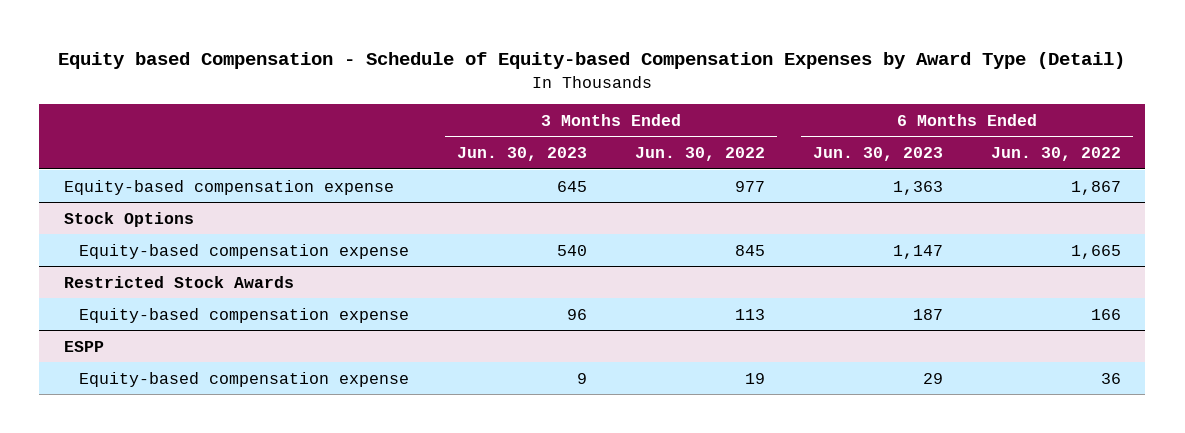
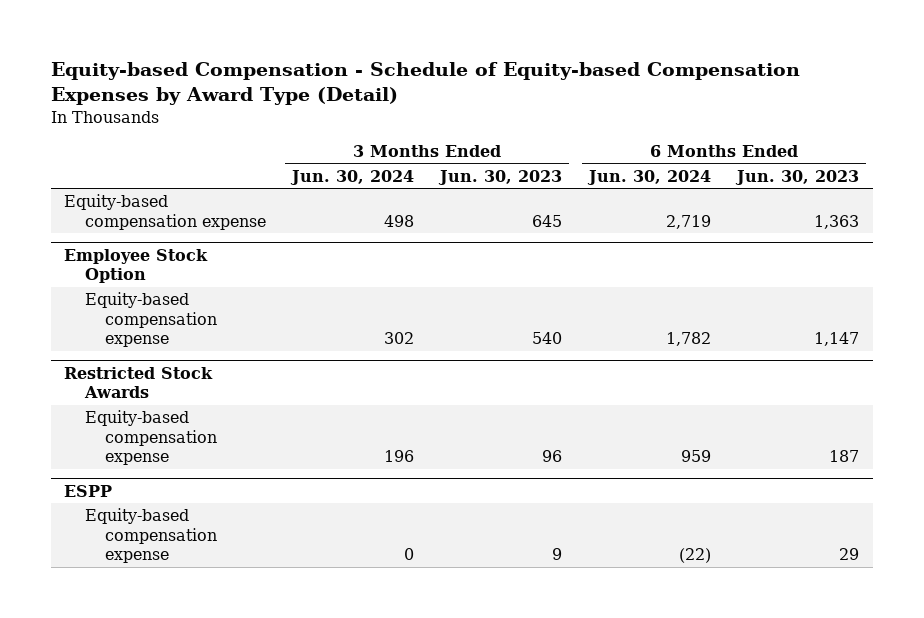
- Equity based Compensation - Schedule of Equity-based Compensation Expenses by Award Type (Detail)
+ Equity-based Compensation - Schedule of Equity-based Compensation Expenses by Award Type (Detail)
- | 3 Months Ended Jun. 30, 2023 | 3 Months Ended Jun. 30, 2022 | 6 Months Ended Jun. 30, 2023 | 6 Months Ended Jun. 30, 2022
+ | 3 Months Ended Jun. 30, 2024 | 3 Months Ended Jun. 30, 2023 | 6 Months Ended Jun. 30, 2024 | 6 Months Ended Jun. 30, 2023
- Stock Options
+ Employee Stock Option

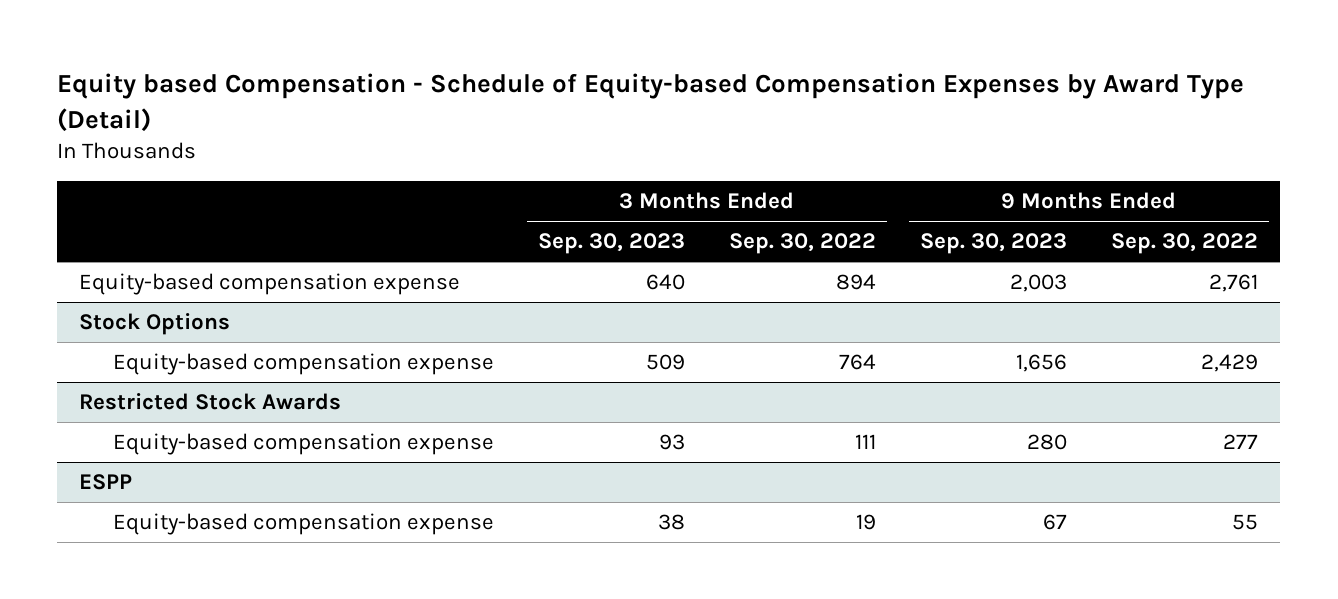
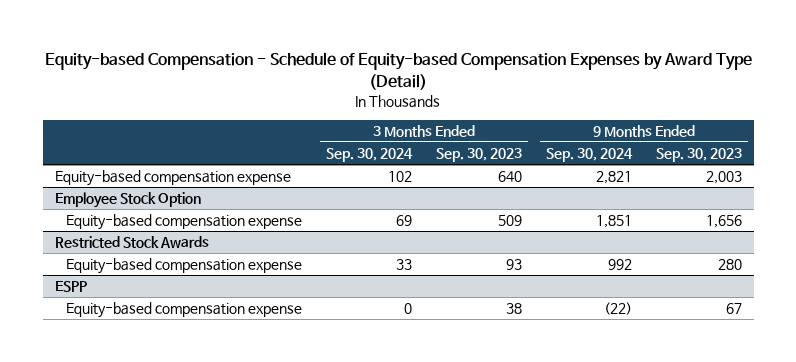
- Equity based Compensation - Schedule of Equity-based Compensation Expenses by Award Type (Detail)
+ Equity-based Compensation - Schedule of Equity-based Compensation Expenses by Award Type (Detail)
- | 3 Months Ended Sep. 30, 2023 | 3 Months Ended Sep. 30, 2022 | 9 Months Ended Sep. 30, 2023 | 9 Months Ended Sep. 30, 2022
+ | 3 Months Ended Sep. 30, 2024 | 3 Months Ended Sep. 30, 2023 | 9 Months Ended Sep. 30, 2024 | 9 Months Ended Sep. 30, 2023
- Stock Options
+ Employee Stock Option

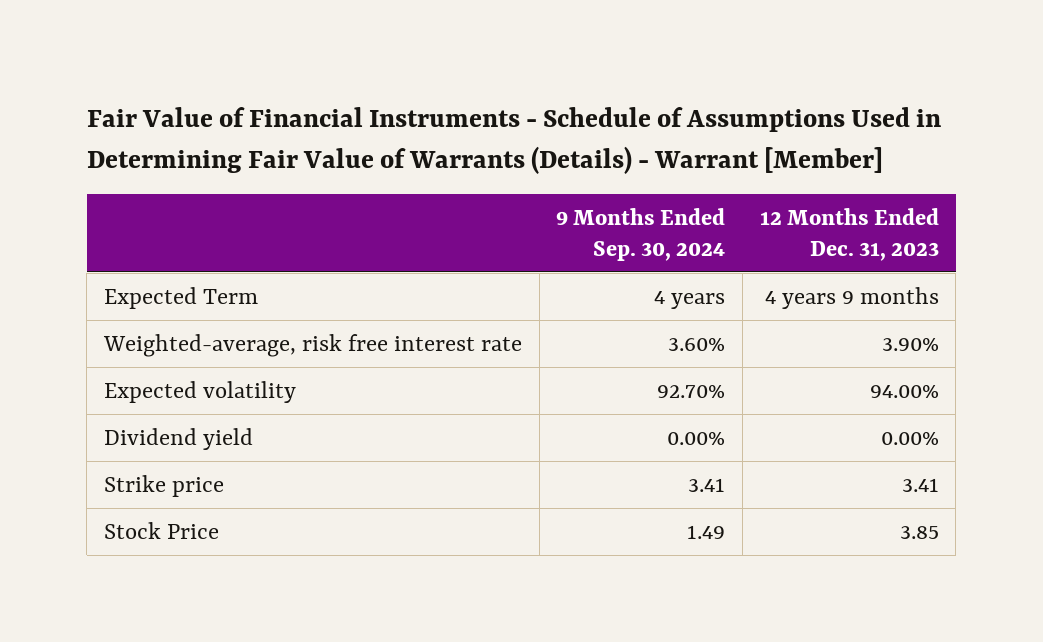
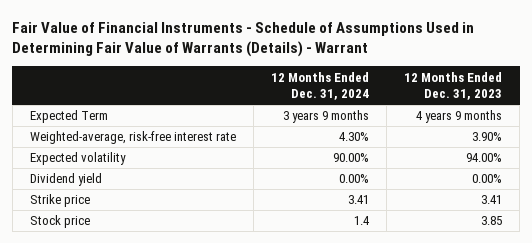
- Fair Value of Financial Instruments - Schedule of Assumptions Used in Determining Fair Value of Warrants (Details) - Warrant [Member]
+ Fair Value of Financial Instruments - Schedule of Assumptions Used in Determining Fair Value of Warrants (Details) - Warrant
- | 9 Months Ended Sep. 30, 2024 | 12 Months Ended Dec. 31, 2023
+ | 12 Months Ended Dec. 31, 2024 | 12 Months Ended Dec. 31, 2023
- Weighted-average, risk free interest rate | 3.60% | 3.90%
+ Weighted-average, risk-free interest rate | 4.30% | 3.90%
- Stock Price | 1.49 | 3.85
+ Stock price | 1.4 | 3.85

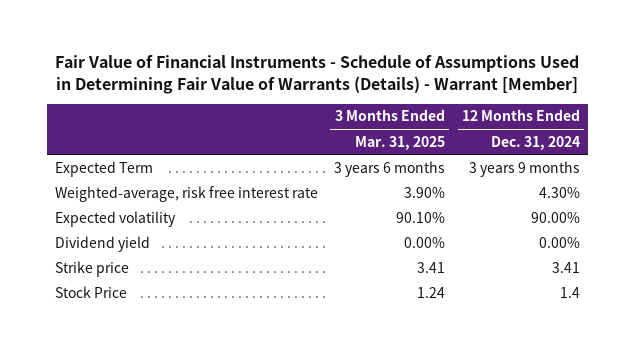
- Fair Value of Financial Instruments - Schedule of Assumptions Used in Determining Fair Value of Warrants (Details) - Warrant
+ Fair Value of Financial Instruments - Schedule of Assumptions Used in Determining Fair Value of Warrants (Details) - Warrant [Member]
- | 12 Months Ended Dec. 31, 2024 | 12 Months Ended Dec. 31, 2023
+ | 3 Months Ended Mar. 31, 2025 | 12 Months Ended Dec. 31, 2024
- Weighted-average, risk-free interest rate | 4.30% | 3.90%
+ Weighted-average, risk free interest rate | 3.90% | 4.30%
- Stock price | 1.4 | 3.85
+ Stock Price | 1.24 | 1.4

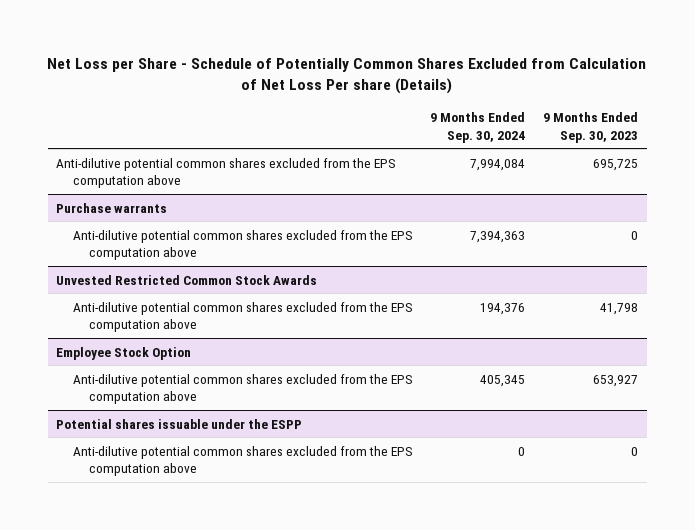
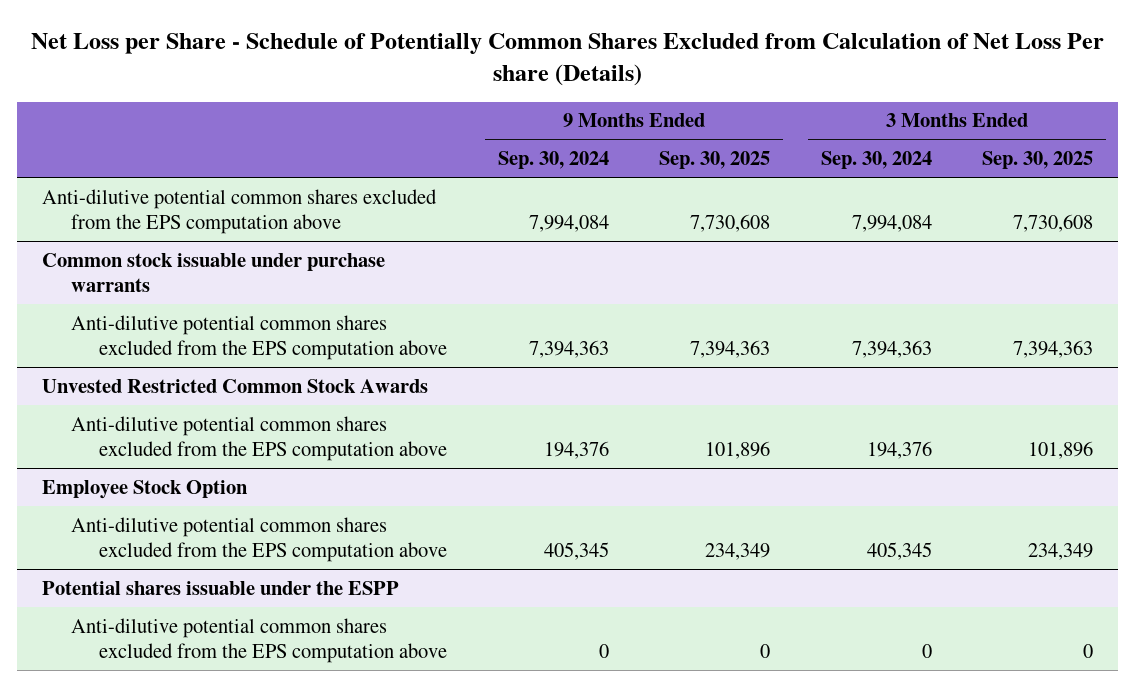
- | 9 Months Ended Sep. 30, 2024 | 9 Months Ended Sep. 30, 2023
+ | 9 Months Ended Sep. 30, 2024 | 9 Months Ended Sep. 30, 2025 | 3 Months Ended Sep. 30, 2024 | 3 Months Ended Sep. 30, 2025
- Purchase warrants
+ Common stock issuable under purchase warrants

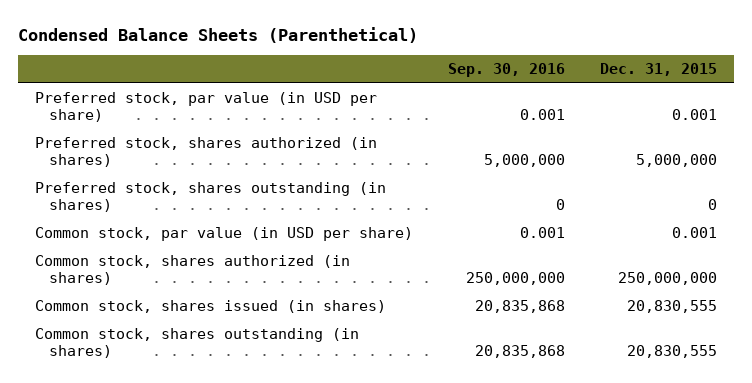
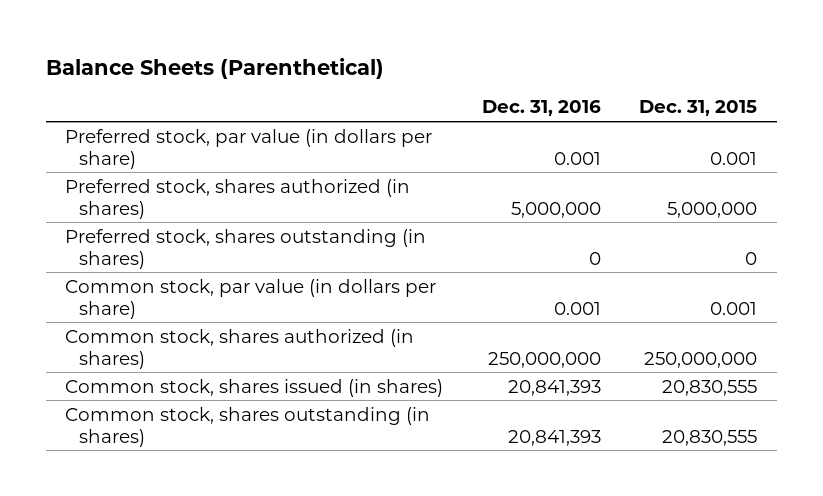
- Condensed Balance Sheets (Parenthetical)
+ Balance Sheets (Parenthetical)
- | Sep. 30, 2016 | Dec. 31, 2015
+ | Dec. 31, 2016 | Dec. 31, 2015
- Preferred stock, par value (in USD per share) | 0.001 | 0.001
+ Preferred stock, par value (in dollars per share) | 0.001 | 0.001
- Common stock, par value (in USD per share) | 0.001 | 0.001
+ Common stock, par value (in dollars per share) | 0.001 | 0.001

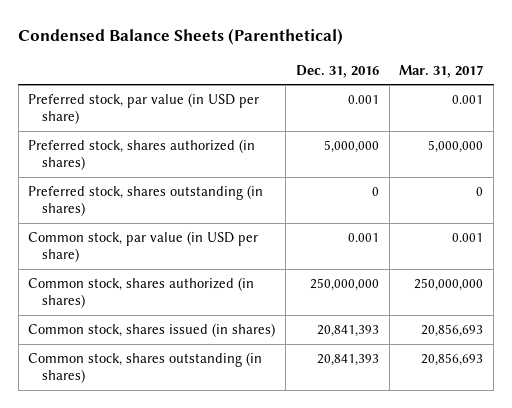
- Balance Sheets (Parenthetical)
+ Condensed Balance Sheets (Parenthetical)
- | Dec. 31, 2016 | Dec. 31, 2015
+ | Dec. 31, 2016 | Mar. 31, 2017
- Preferred stock, par value (in dollars per share) | 0.001 | 0.001
+ Preferred stock, par value (in USD per share) | 0.001 | 0.001
- Common stock, par value (in dollars per share) | 0.001 | 0.001
+ Common stock, par value (in USD per share) | 0.001 | 0.001

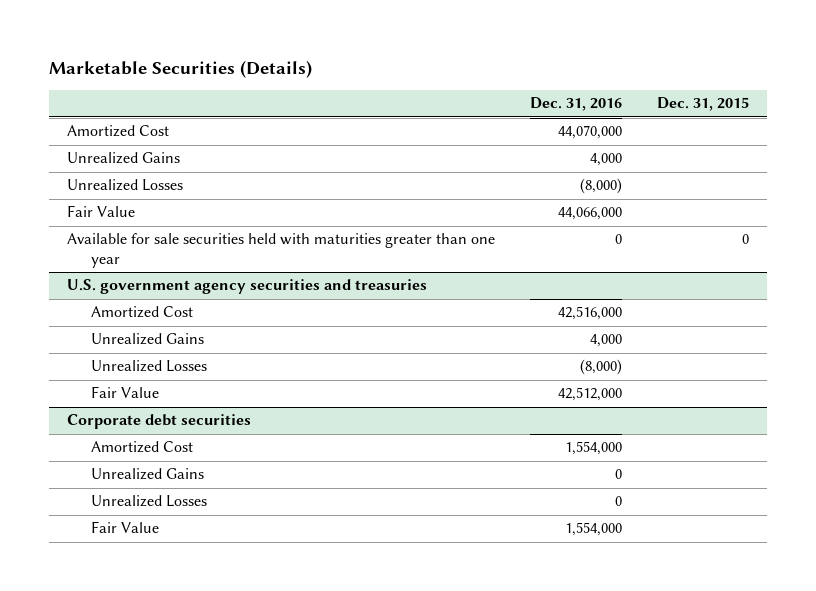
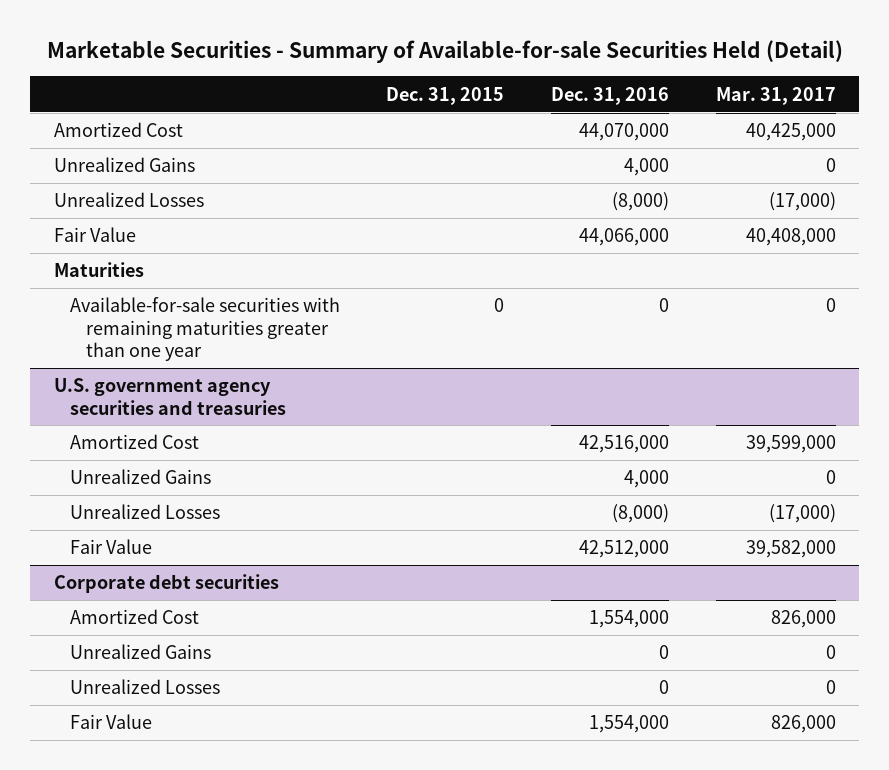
- Marketable Securities (Details)
+ Marketable Securities - Summary of Available-for-sale Securities Held (Detail)
- | Dec. 31, 2016 | Dec. 31, 2015
+ | Dec. 31, 2015 | Dec. 31, 2016 | Mar. 31, 2017
- Available for sale securities held with maturities greater than one year | 0 | 0
+ Maturities
+ Available-for-sale securities with remaining maturities greater than one year | 0 | 0 | 0

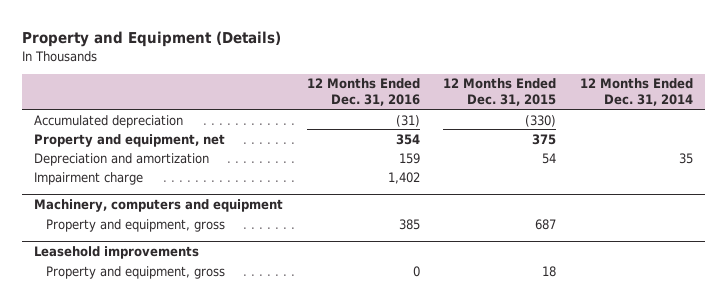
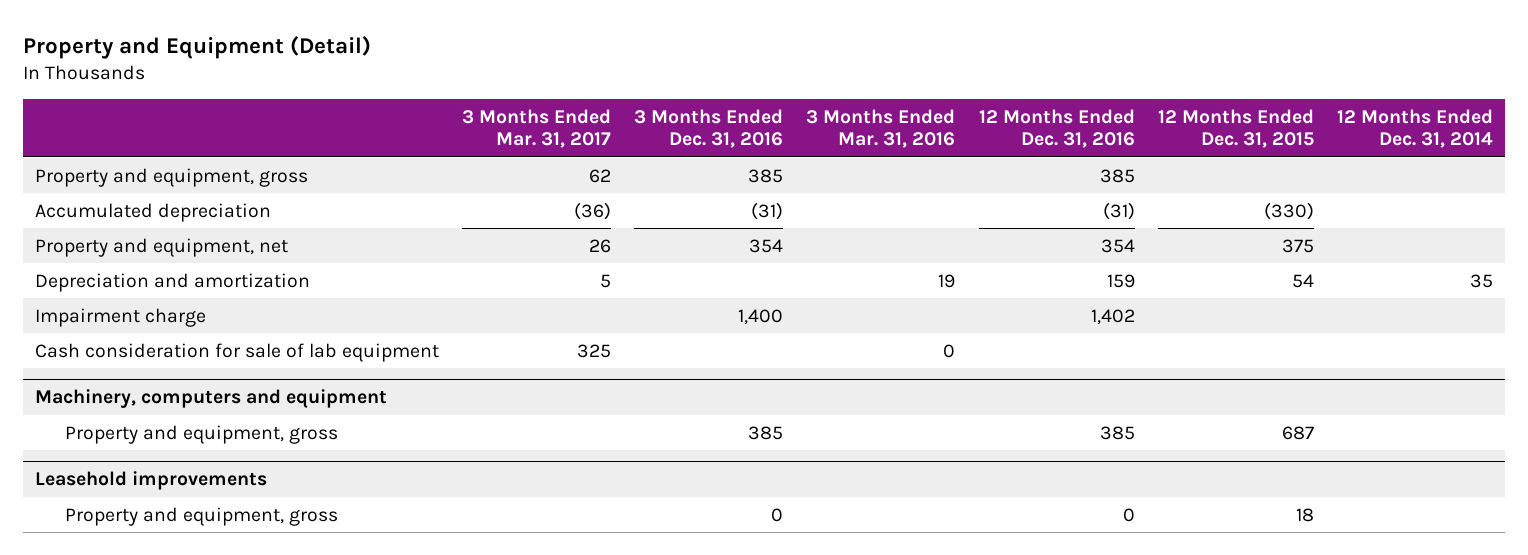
- Property and Equipment (Details)
+ Property and Equipment (Detail)
- | 12 Months Ended Dec. 31, 2016 | 12 Months Ended Dec. 31, 2015 | 12 Months Ended Dec. 31, 2014
+ | 3 Months Ended Mar. 31, 2017 | 3 Months Ended Dec. 31, 2016 | 3 Months Ended Mar. 31, 2016 | 12 Months Ended Dec. 31, 2016 | 12 Months Ended Dec. 31, 2015 | 12 Months Ended Dec. 31, 2014
+ Property and equipment, gross | 62 | 385 | | 385 | |
+ Cash consideration for sale of lab equipment | 325 | | 0 | | |

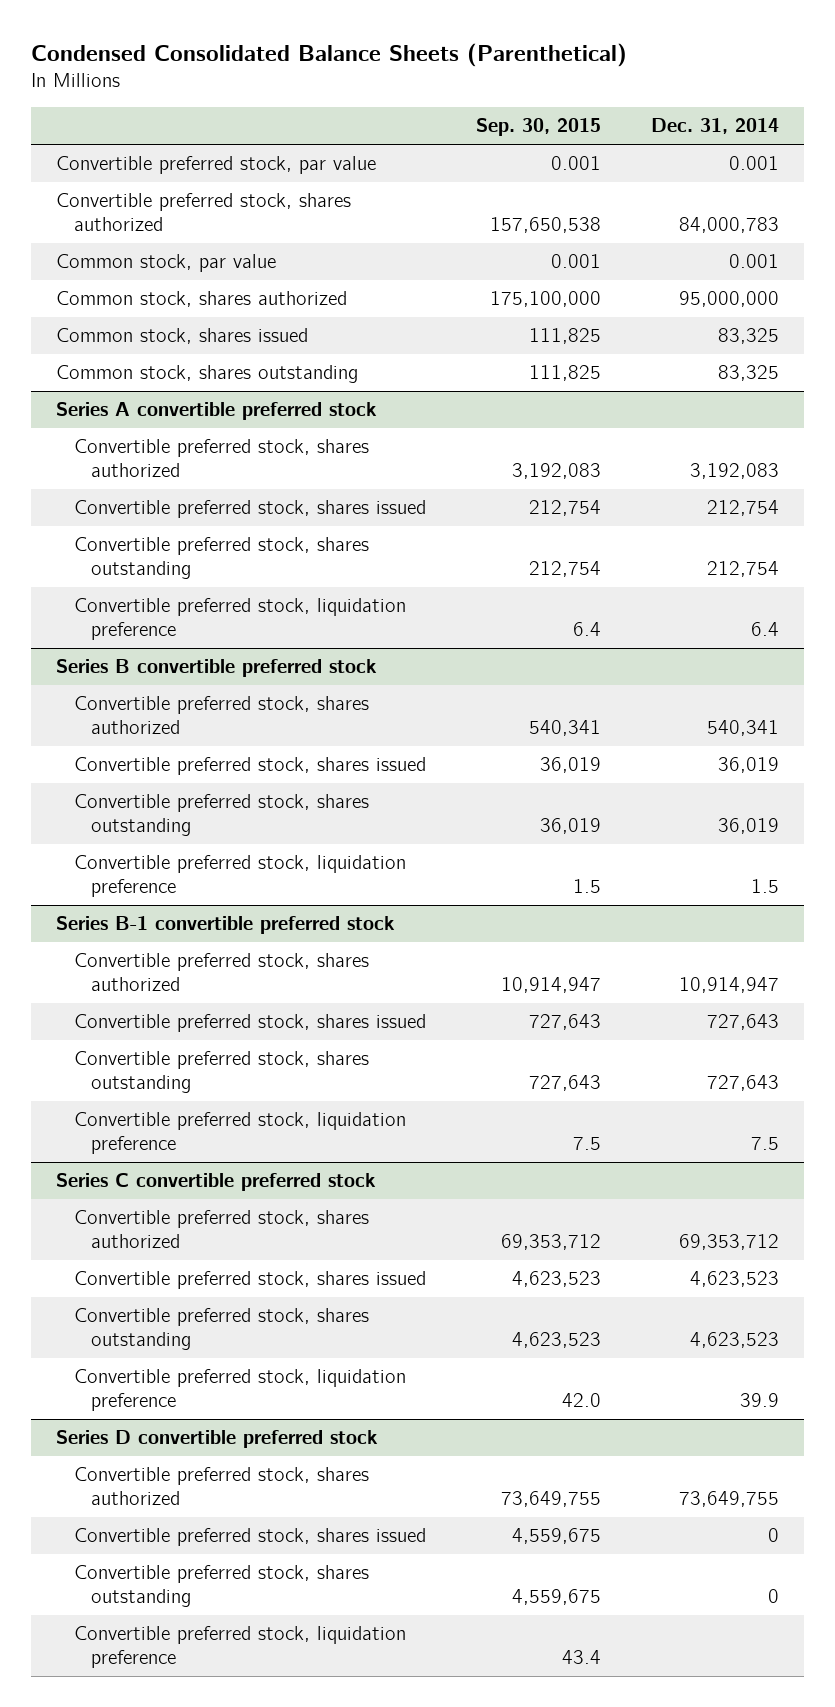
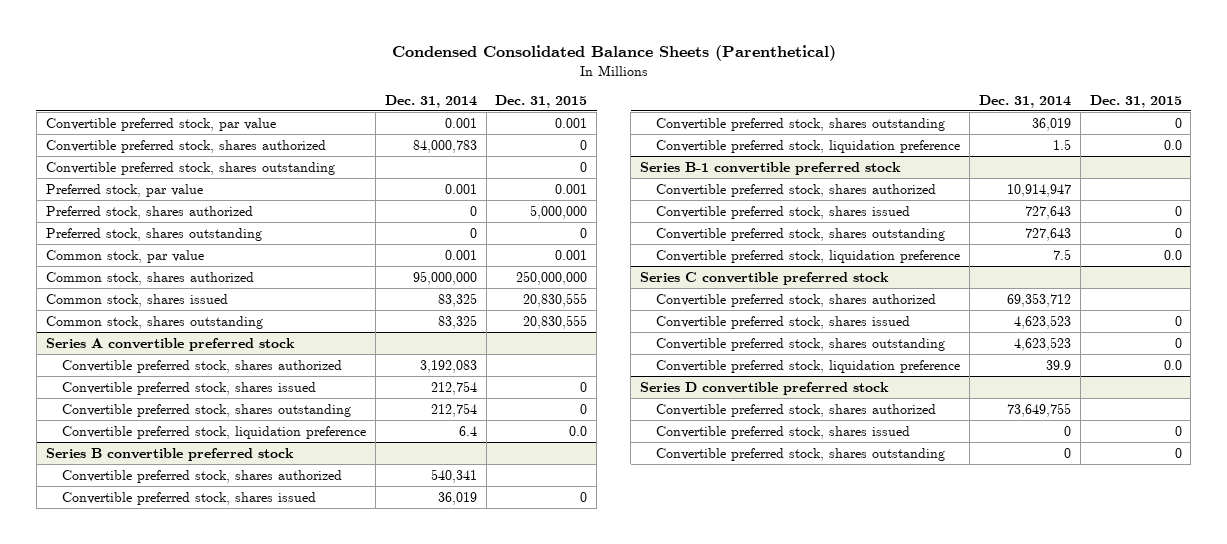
- | Sep. 30, 2015 | Dec. 31, 2014
+ | Dec. 31, 2014 | Dec. 31, 2015
+ Convertible preferred stock, shares outstanding | | 0
+ Preferred stock, par value | 0.001 | 0.001
+ Preferred stock, shares authorized | 0 | 5,000,000
+ Preferred stock, shares outstanding | 0 | 0
@ Series D convertible preferred stock
- Convertible preferred stock, liquidation preference | 43.4 |

